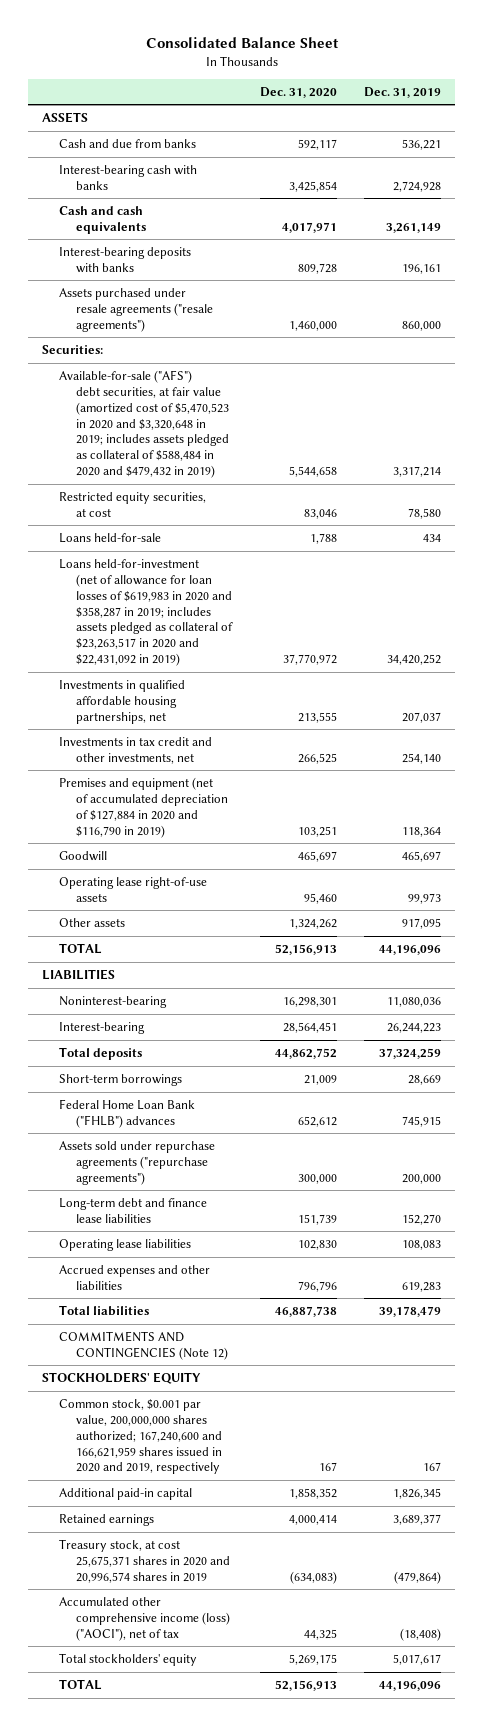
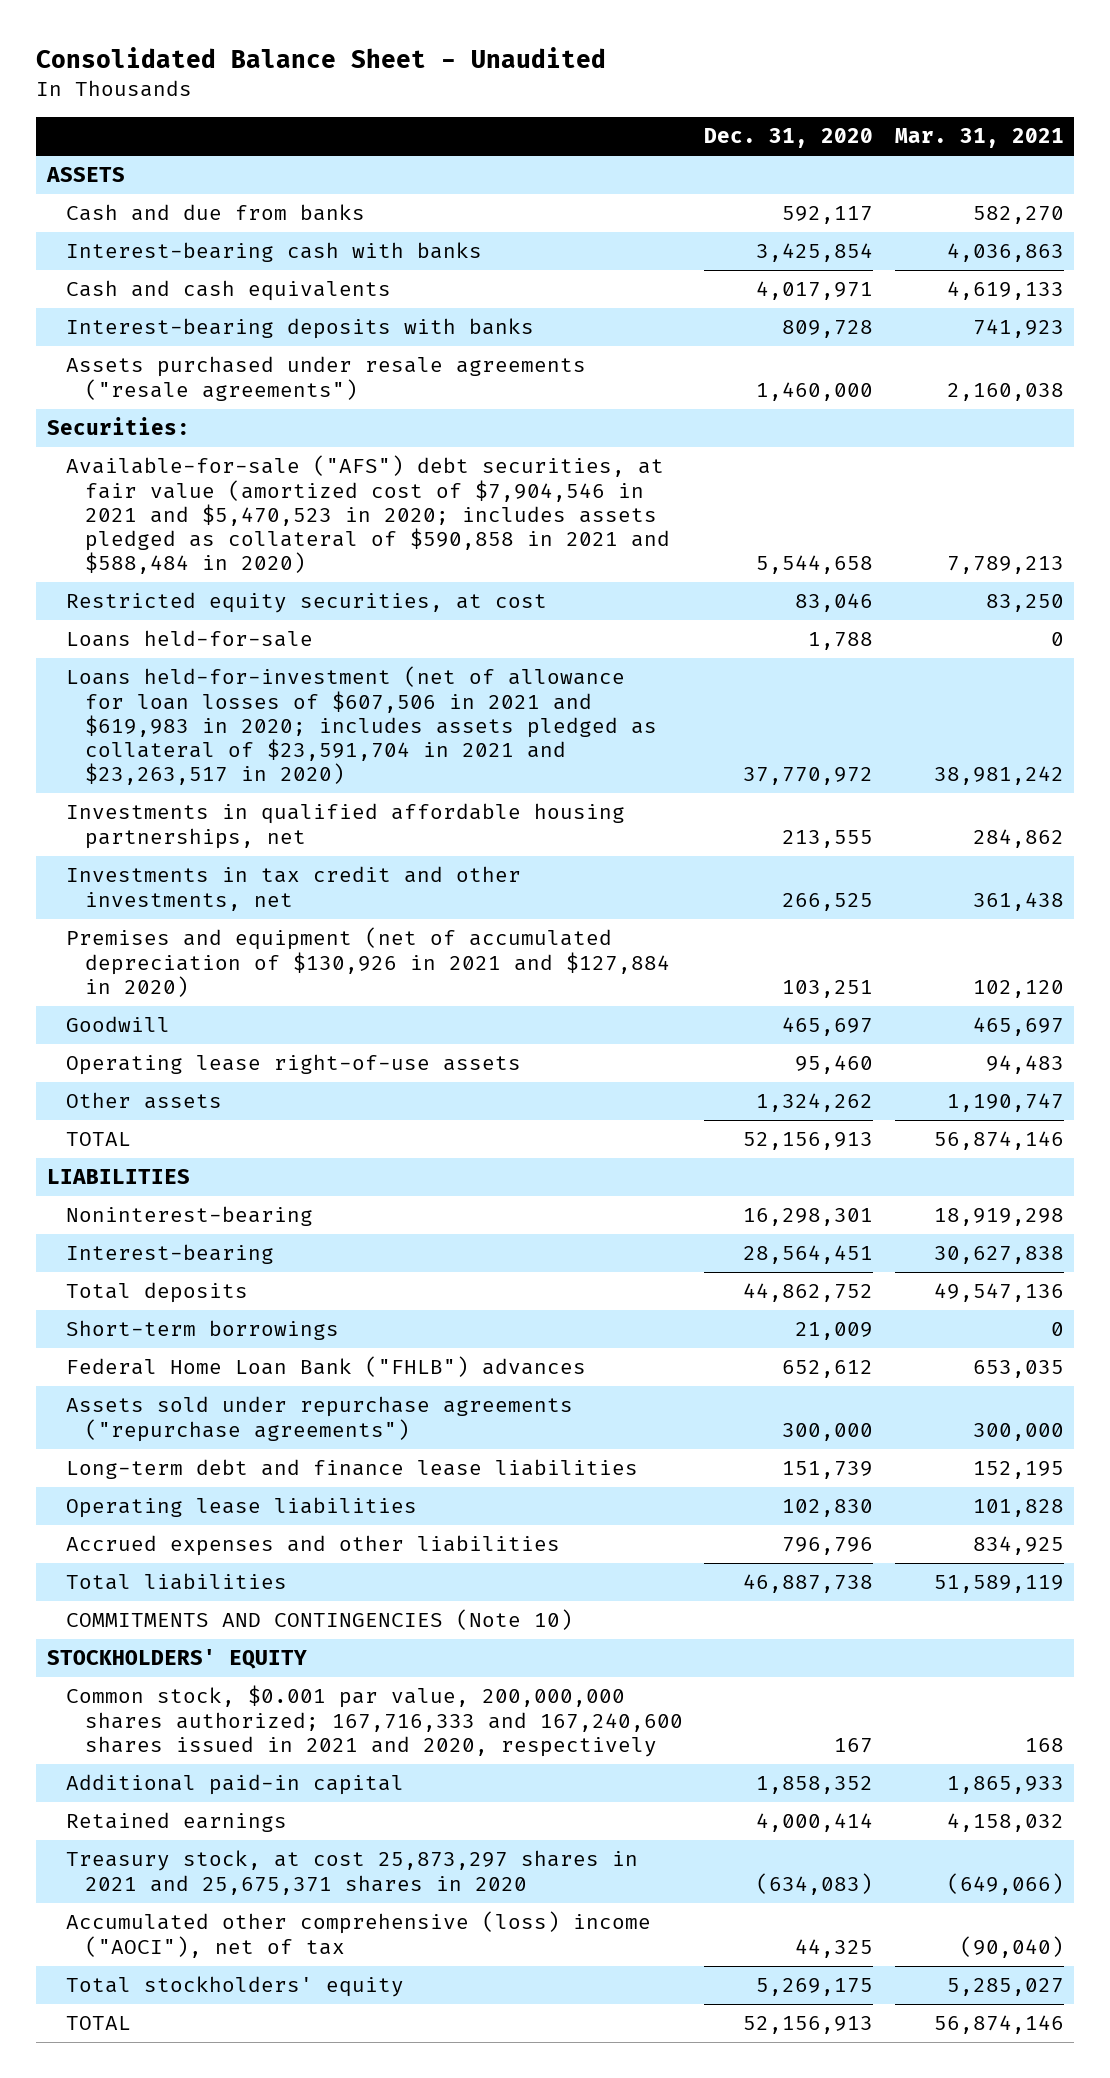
- Consolidated Balance Sheet
+ Consolidated Balance Sheet - Unaudited
- | Dec. 31, 2020 | Dec. 31, 2019
+ | Dec. 31, 2020 | Mar. 31, 2021
- Available-for-sale ("AFS") debt securities, at fair value (amortized cost of $5,470,523 in 2020 and $3,320,648 in 2019; includes assets pledged as collateral of $588,484 in 2020 and $479,432 in 2019) | 5,544,658 | 3,317,214
+ Available-for-sale ("AFS") debt securities, at fair value (amortized cost of $7,904,546 in 2021 and $5,470,523 in 2020; includes assets pledged as collateral of $590,858 in 2021 and $588,484 in 2020) | 5,544,658 | 7,789,213
- Loans held-for-investment (net of allowance for loan losses of $619,983 in 2020 and $358,287 in 2019; includes assets pledged as collateral of $23,263,517 in 2020 and $22,431,092 in 2019) | 37,770,972 | 34,420,252
+ Loans held-for-investment (net of allowance for loan losses of $607,506 in 2021 and $619,983 in 2020; includes assets pledged as collateral of $23,591,704 in 2021 and $23,263,517 in 2020) | 37,770,972 | 38,981,242
- Premises and equipment (net of accumulated depreciation of $127,884 in 2020 and $116,790 in 2019) | 103,251 | 118,364
+ Premises and equipment (net of accumulated depreciation of $130,926 in 2021 and $127,884 in 2020) | 103,251 | 102,120
- COMMITMENTS AND CONTINGENCIES (Note 12)
+ COMMITMENTS AND CONTINGENCIES (Note 10)
- Common stock, $0.001 par value, 200,000,000 shares authorized; 167,240,600 and 166,621,959 shares issued in 2020 and 2019, respectively | 167 | 167
+ Common stock, $0.001 par value, 200,000,000 shares authorized; 167,716,333 and 167,240,600 shares issued in 2021 and 2020, respectively | 167 | 168
- Treasury stock, at cost 25,675,371 shares in 2020 and 20,996,574 shares in 2019 | (634,083) | (479,864)
- Accumulated other comprehensive income (loss) ("AOCI"), net of tax | 44,325 | (18,408)
+ Treasury stock, at cost 25,873,297 shares in 2021 and 25,675,371 shares in 2020 | (634,083) | (649,066)
+ Accumulated other comprehensive (loss) income ("AOCI"), net of tax | 44,325 | (90,040)

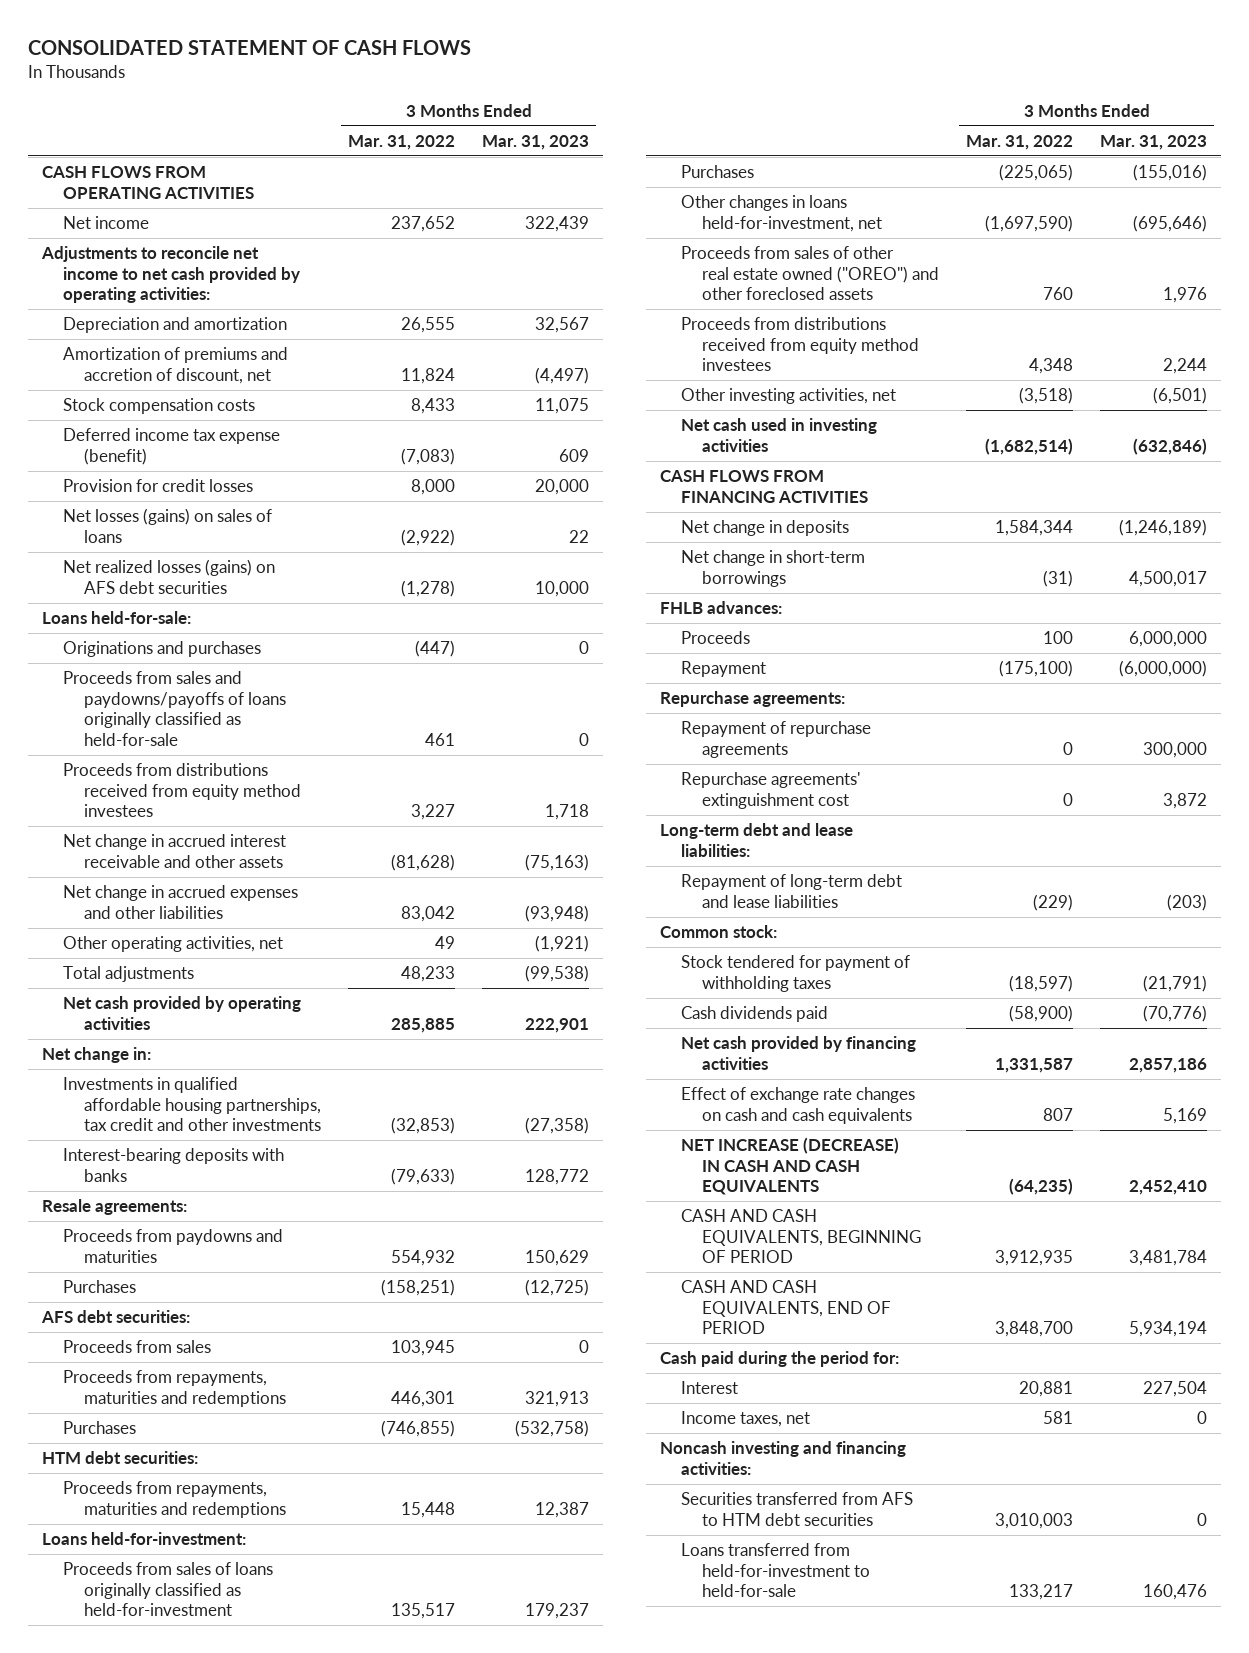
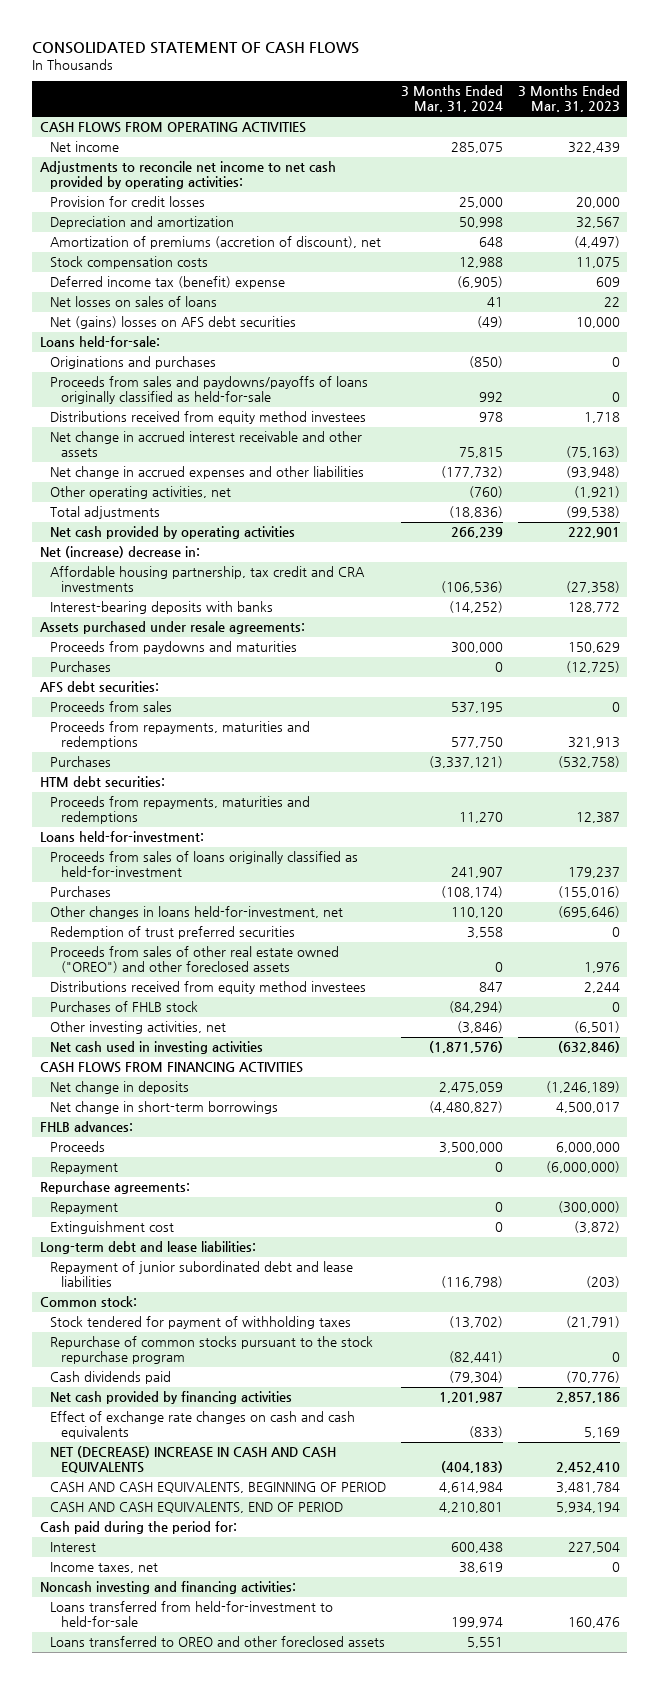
- | 3 Months Ended Mar. 31, 2022 | 3 Months Ended Mar. 31, 2023
+ | 3 Months Ended Mar. 31, 2024 | 3 Months Ended Mar. 31, 2023
moved up: Provision for credit losses | 25,000 | 20,000
- Amortization of premiums and accretion of discount, net | 11,824 | (4,497)
+ Amortization of premiums (accretion of discount), net | 648 | (4,497)
- Deferred income tax expense (benefit) | (7,083) | 609
- Net losses (gains) on sales of loans | (2,922) | 22
- Net realized losses (gains) on AFS debt securities | (1,278) | 10,000
+ Deferred income tax (benefit) expense | (6,905) | 609
+ Net losses on sales of loans | 41 | 22
+ Net (gains) losses on AFS debt securities | (49) | 10,000
- Proceeds from distributions received from equity method investees | 3,227 | 1,718
+ Distributions received from equity method investees | 978 | 1,718
- Net change in:
- Investments in qualified affordable housing partnerships, tax credit and other investments | (32,853) | (27,358)
+ Net (increase) decrease in:
+ Affordable housing partnership, tax credit and CRA investments | (106,536) | (27,358)
- Resale agreements:
+ Assets purchased under resale agreements:
+ Redemption of trust preferred securities | 3,558 | 0
- Proceeds from distributions received from equity method investees | 4,348 | 2,244
+ Distributions received from equity method investees | 847 | 2,244
+ Purchases of FHLB stock | (84,294) | 0
- Repayment of repurchase agreements | 0 | 300,000
- Repurchase agreements' extinguishment cost | 0 | 3,872
+ Repayment | 0 | (300,000)
+ Extinguishment cost | 0 | (3,872)
- Repayment of long-term debt and lease liabilities | (229) | (203)
+ Repayment of junior subordinated debt and lease liabilities | (116,798) | (203)
+ Repurchase of common stocks pursuant to the stock repurchase program | (82,441) | 0
- NET INCREASE (DECREASE) IN CASH AND CASH EQUIVALENTS | (64,235) | 2,452,410
+ NET (DECREASE) INCREASE IN CASH AND CASH EQUIVALENTS | (404,183) | 2,452,410
- Securities transferred from AFS to HTM debt securities | 3,010,003 | 0
+ Loans transferred to OREO and other foreclosed assets | 5,551 |

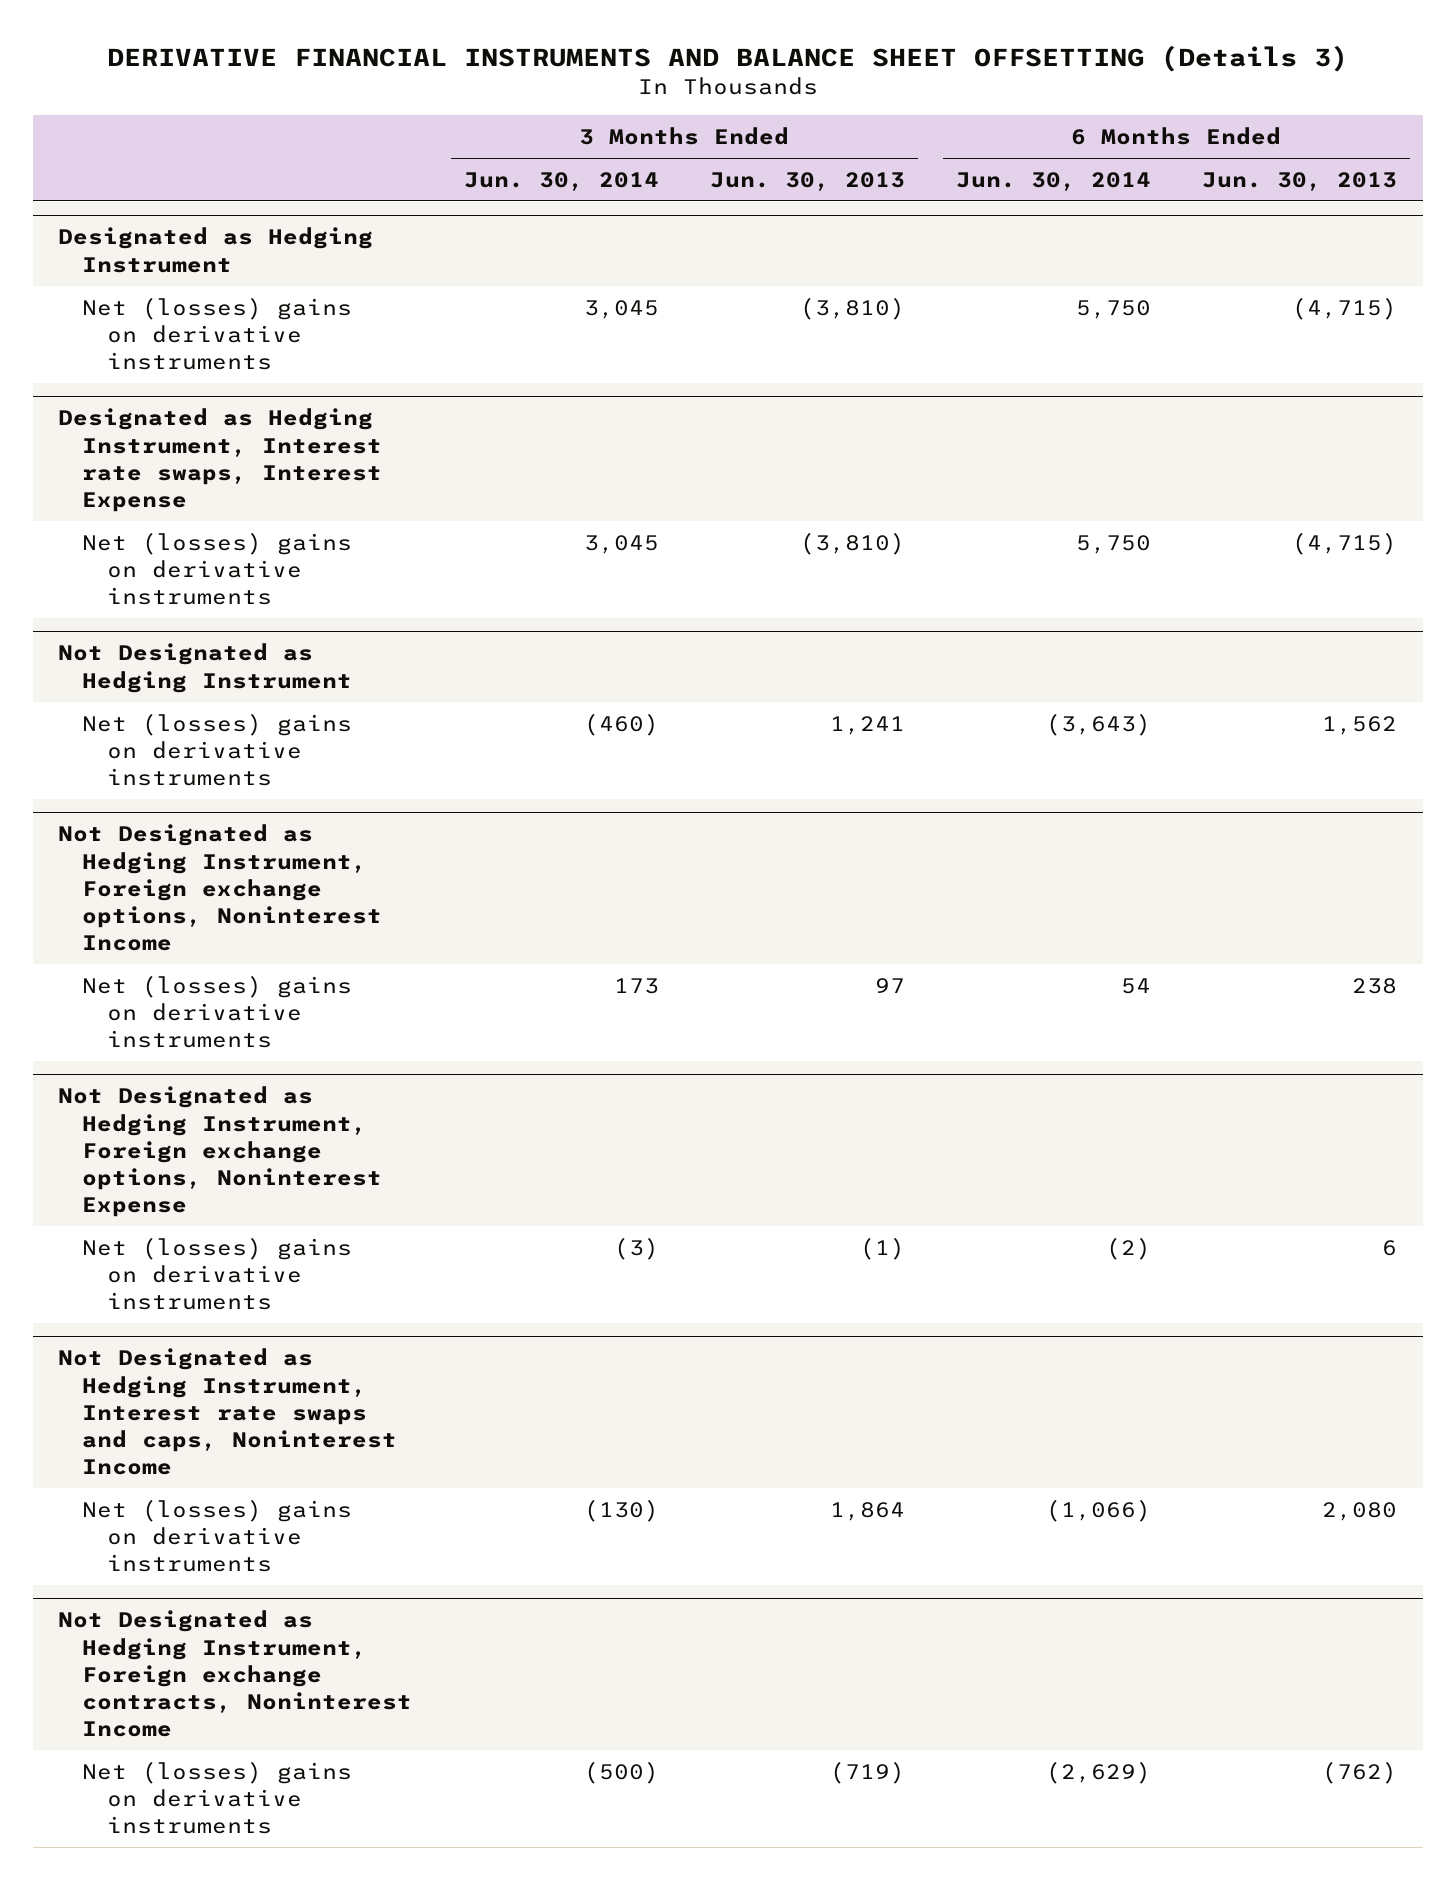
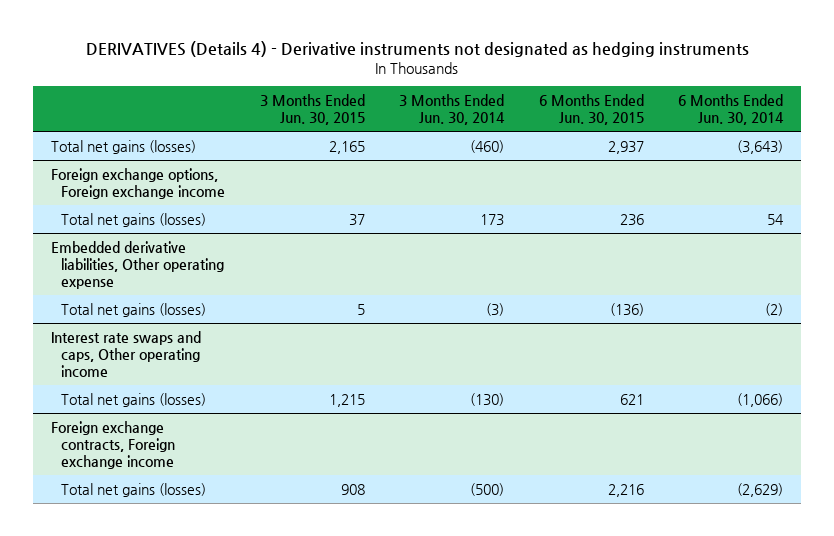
- DERIVATIVE FINANCIAL INSTRUMENTS AND BALANCE SHEET OFFSETTING (Details 3)
+ DERIVATIVES (Details 4) - Derivative instruments not designated as hedging instruments
- | 3 Months Ended Jun. 30, 2014 | 3 Months Ended Jun. 30, 2013 | 6 Months Ended Jun. 30, 2014 | 6 Months Ended Jun. 30, 2013
+ | 3 Months Ended Jun. 30, 2015 | 3 Months Ended Jun. 30, 2014 | 6 Months Ended Jun. 30, 2015 | 6 Months Ended Jun. 30, 2014
- Designated as Hedging Instrument
- Net (losses) gains on derivative instruments | 3,045 | (3,810) | 5,750 | (4,715)
- Designated as Hedging Instrument, Interest rate swaps, Interest Expense
- Net (losses) gains on derivative instruments | 3,045 | (3,810) | 5,750 | (4,715)
- Not Designated as Hedging Instrument
- Net (losses) gains on derivative instruments | (460) | 1,241 | (3,643) | 1,562
- Not Designated as Hedging Instrument, Foreign exchange options, Noninterest Income
- Net (losses) gains on derivative instruments | 173 | 97 | 54 | 238
- Not Designated as Hedging Instrument, Foreign exchange options, Noninterest Expense
- Net (losses) gains on derivative instruments | (3) | (1) | (2) | 6
- Not Designated as Hedging Instrument, Interest rate swaps and caps, Noninterest Income
- Net (losses) gains on derivative instruments | (130) | 1,864 | (1,066) | 2,080
- Not Designated as Hedging Instrument, Foreign exchange contracts, Noninterest Income
- Net (losses) gains on derivative instruments | (500) | (719) | (2,629) | (762)
+ Total net gains (losses) | 2,165 | (460) | 2,937 | (3,643)
+ Foreign exchange options, Foreign exchange income
+ Total net gains (losses) | 37 | 173 | 236 | 54
+ Embedded derivative liabilities, Other operating expense
+ Total net gains (losses) | 5 | (3) | (136) | (2)
+ Interest rate swaps and caps, Other operating income
+ Total net gains (losses) | 1,215 | (130) | 621 | (1,066)
+ Foreign exchange contracts, Foreign exchange income
+ Total net gains (losses) | 908 | (500) | 2,216 | (2,629)

